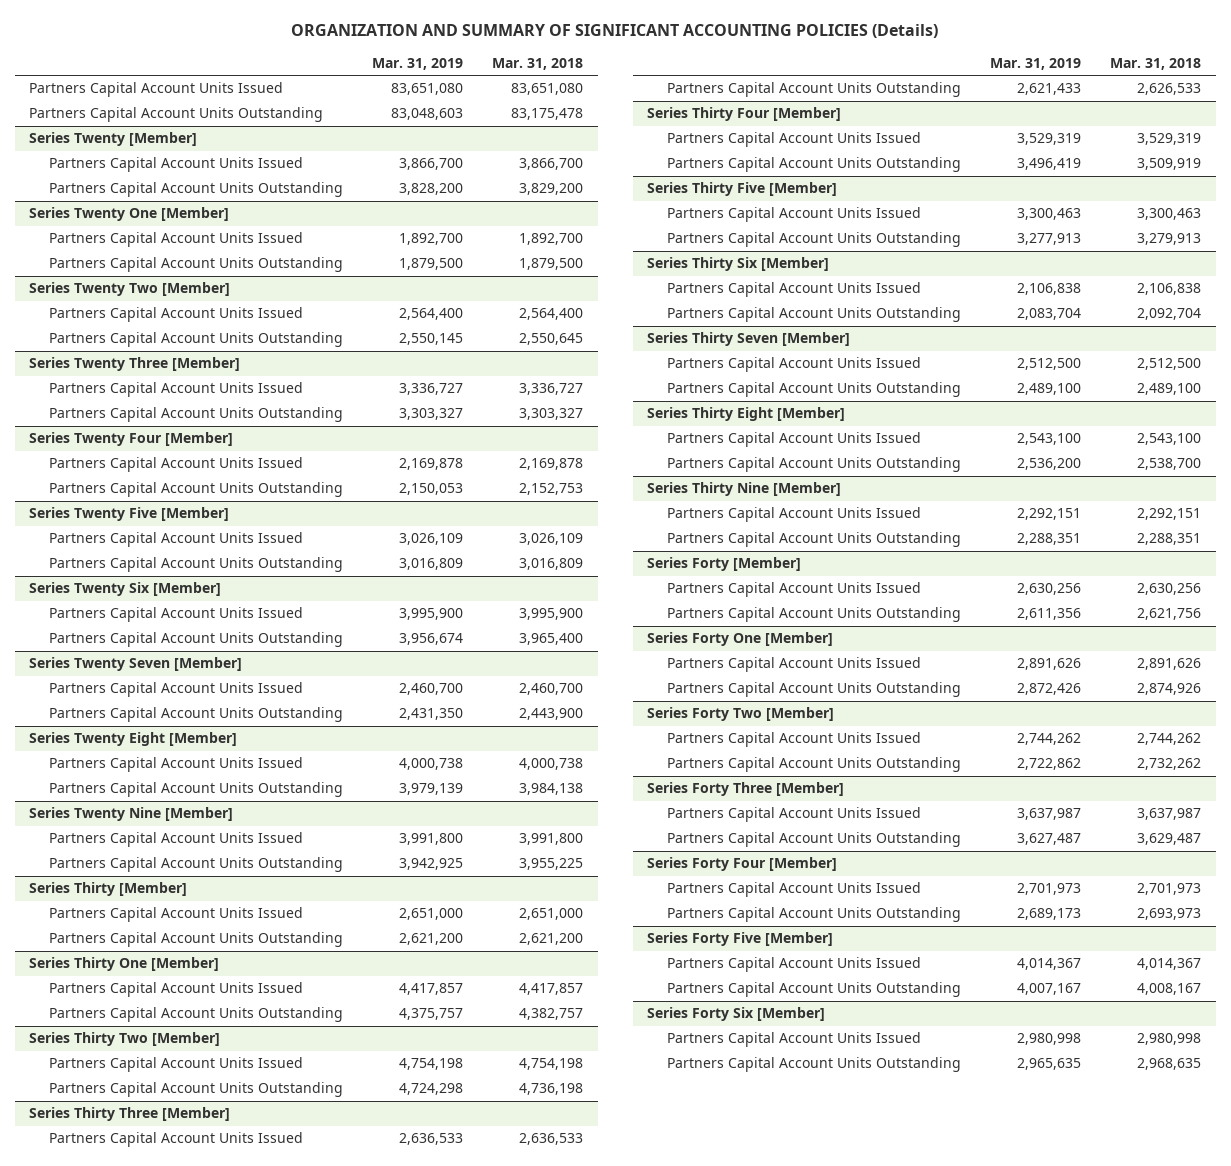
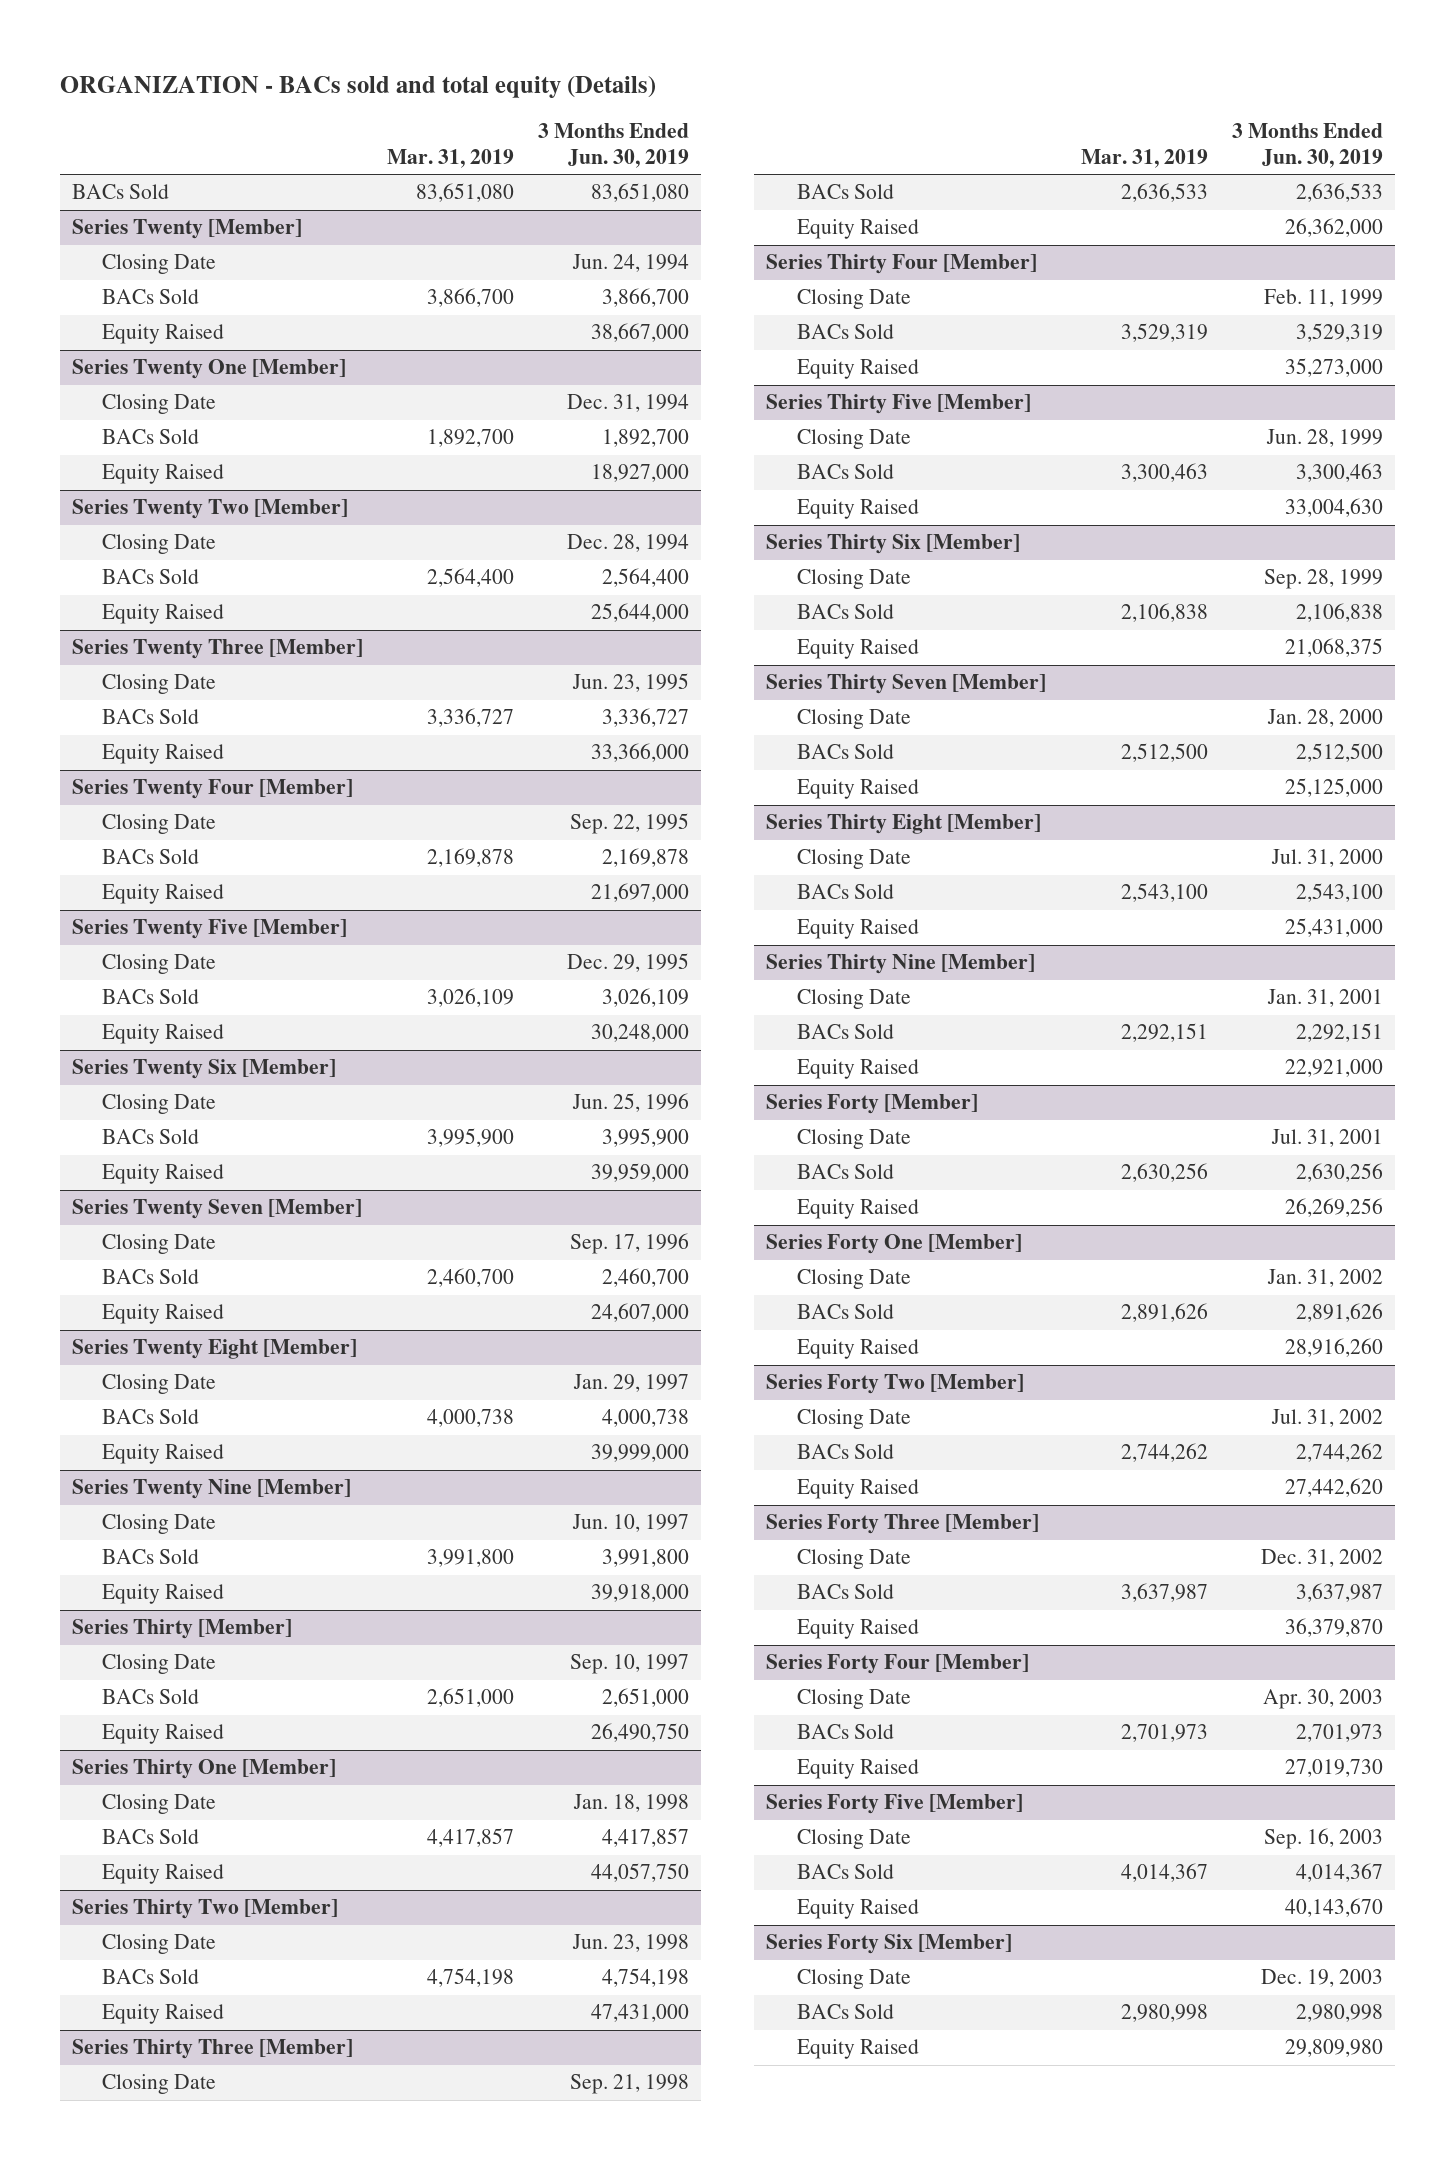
- ORGANIZATION AND SUMMARY OF SIGNIFICANT ACCOUNTING POLICIES (Details)
+ ORGANIZATION - BACs sold and total equity (Details)
- | Mar. 31, 2019 | Mar. 31, 2018
+ | Mar. 31, 2019 | 3 Months Ended Jun. 30, 2019
- Partners Capital Account Units Issued | 83,651,080 | 83,651,080
- Partners Capital Account Units Outstanding | 83,048,603 | 83,175,478
+ BACs Sold | 83,651,080 | 83,651,080
@ Series Twenty [Member]
- Partners Capital Account Units Issued | 3,866,700 | 3,866,700
- Partners Capital Account Units Outstanding | 3,828,200 | 3,829,200
+ Closing Date | | Jun. 24, 1994
+ BACs Sold | 3,866,700 | 3,866,700
+ Equity Raised | | 38,667,000
@ Series Twenty One [Member]
- Partners Capital Account Units Issued | 1,892,700 | 1,892,700
- Partners Capital Account Units Outstanding | 1,879,500 | 1,879,500
+ Closing Date | | Dec. 31, 1994
+ BACs Sold | 1,892,700 | 1,892,700
+ Equity Raised | | 18,927,000
@ Series Twenty Two [Member]
- Partners Capital Account Units Issued | 2,564,400 | 2,564,400
- Partners Capital Account Units Outstanding | 2,550,145 | 2,550,645
+ Closing Date | | Dec. 28, 1994
+ BACs Sold | 2,564,400 | 2,564,400
+ Equity Raised | | 25,644,000
@ Series Twenty Three [Member]
- Partners Capital Account Units Issued | 3,336,727 | 3,336,727
- Partners Capital Account Units Outstanding | 3,303,327 | 3,303,327
+ Closing Date | | Jun. 23, 1995
+ BACs Sold | 3,336,727 | 3,336,727
+ Equity Raised | | 33,366,000
@ Series Twenty Four [Member]
- Partners Capital Account Units Issued | 2,169,878 | 2,169,878
- Partners Capital Account Units Outstanding | 2,150,053 | 2,152,753
+ Closing Date | | Sep. 22, 1995
+ BACs Sold | 2,169,878 | 2,169,878
+ Equity Raised | | 21,697,000
@ Series Twenty Five [Member]
- Partners Capital Account Units Issued | 3,026,109 | 3,026,109
- Partners Capital Account Units Outstanding | 3,016,809 | 3,016,809
+ Closing Date | | Dec. 29, 1995
+ BACs Sold | 3,026,109 | 3,026,109
+ Equity Raised | | 30,248,000
@ Series Twenty Six [Member]
- Partners Capital Account Units Issued | 3,995,900 | 3,995,900
- Partners Capital Account Units Outstanding | 3,956,674 | 3,965,400
+ Closing Date | | Jun. 25, 1996
+ BACs Sold | 3,995,900 | 3,995,900
+ Equity Raised | | 39,959,000
@ Series Twenty Seven [Member]
- Partners Capital Account Units Issued | 2,460,700 | 2,460,700
- Partners Capital Account Units Outstanding | 2,431,350 | 2,443,900
+ Closing Date | | Sep. 17, 1996
+ BACs Sold | 2,460,700 | 2,460,700
+ Equity Raised | | 24,607,000
@ Series Twenty Eight [Member]
- Partners Capital Account Units Issued | 4,000,738 | 4,000,738
- Partners Capital Account Units Outstanding | 3,979,139 | 3,984,138
+ Closing Date | | Jan. 29, 1997
+ BACs Sold | 4,000,738 | 4,000,738
+ Equity Raised | | 39,999,000
@ Series Twenty Nine [Member]
- Partners Capital Account Units Issued | 3,991,800 | 3,991,800
- Partners Capital Account Units Outstanding | 3,942,925 | 3,955,225
+ Closing Date | | Jun. 10, 1997
+ BACs Sold | 3,991,800 | 3,991,800
+ Equity Raised | | 39,918,000
@ Series Thirty [Member]
- Partners Capital Account Units Issued | 2,651,000 | 2,651,000
- Partners Capital Account Units Outstanding | 2,621,200 | 2,621,200
+ Closing Date | | Sep. 10, 1997
+ BACs Sold | 2,651,000 | 2,651,000
+ Equity Raised | | 26,490,750
@ Series Thirty One [Member]
- Partners Capital Account Units Issued | 4,417,857 | 4,417,857
- Partners Capital Account Units Outstanding | 4,375,757 | 4,382,757
+ Closing Date | | Jan. 18, 1998
+ BACs Sold | 4,417,857 | 4,417,857
+ Equity Raised | | 44,057,750
@ Series Thirty Two [Member]
- Partners Capital Account Units Issued | 4,754,198 | 4,754,198
- Partners Capital Account Units Outstanding | 4,724,298 | 4,736,198
+ Closing Date | | Jun. 23, 1998
+ BACs Sold | 4,754,198 | 4,754,198
+ Equity Raised | | 47,431,000
@ Series Thirty Three [Member]
- Partners Capital Account Units Issued | 2,636,533 | 2,636,533
- Partners Capital Account Units Outstanding | 2,621,433 | 2,626,533
+ Closing Date | | Sep. 21, 1998
+ BACs Sold | 2,636,533 | 2,636,533
+ Equity Raised | | 26,362,000
@ Series Thirty Four [Member]
- Partners Capital Account Units Issued | 3,529,319 | 3,529,319
- Partners Capital Account Units Outstanding | 3,496,419 | 3,509,919
+ Closing Date | | Feb. 11, 1999
+ BACs Sold | 3,529,319 | 3,529,319
+ Equity Raised | | 35,273,000
@ Series Thirty Five [Member]
- Partners Capital Account Units Issued | 3,300,463 | 3,300,463
- Partners Capital Account Units Outstanding | 3,277,913 | 3,279,913
+ Closing Date | | Jun. 28, 1999
+ BACs Sold | 3,300,463 | 3,300,463
+ Equity Raised | | 33,004,630
@ Series Thirty Six [Member]
- Partners Capital Account Units Issued | 2,106,838 | 2,106,838
- Partners Capital Account Units Outstanding | 2,083,704 | 2,092,704
+ Closing Date | | Sep. 28, 1999
+ BACs Sold | 2,106,838 | 2,106,838
+ Equity Raised | | 21,068,375
@ Series Thirty Seven [Member]
- Partners Capital Account Units Issued | 2,512,500 | 2,512,500
- Partners Capital Account Units Outstanding | 2,489,100 | 2,489,100
+ Closing Date | | Jan. 28, 2000
+ BACs Sold | 2,512,500 | 2,512,500
+ Equity Raised | | 25,125,000
@ Series Thirty Eight [Member]
- Partners Capital Account Units Issued | 2,543,100 | 2,543,100
- Partners Capital Account Units Outstanding | 2,536,200 | 2,538,700
+ Closing Date | | Jul. 31, 2000
+ BACs Sold | 2,543,100 | 2,543,100
+ Equity Raised | | 25,431,000
@ Series Thirty Nine [Member]
- Partners Capital Account Units Issued | 2,292,151 | 2,292,151
- Partners Capital Account Units Outstanding | 2,288,351 | 2,288,351
+ Closing Date | | Jan. 31, 2001
+ BACs Sold | 2,292,151 | 2,292,151
+ Equity Raised | | 22,921,000
@ Series Forty [Member]
- Partners Capital Account Units Issued | 2,630,256 | 2,630,256
- Partners Capital Account Units Outstanding | 2,611,356 | 2,621,756
+ Closing Date | | Jul. 31, 2001
+ BACs Sold | 2,630,256 | 2,630,256
+ Equity Raised | | 26,269,256
@ Series Forty One [Member]
- Partners Capital Account Units Issued | 2,891,626 | 2,891,626
- Partners Capital Account Units Outstanding | 2,872,426 | 2,874,926
+ Closing Date | | Jan. 31, 2002
+ BACs Sold | 2,891,626 | 2,891,626
+ Equity Raised | | 28,916,260
@ Series Forty Two [Member]
- Partners Capital Account Units Issued | 2,744,262 | 2,744,262
- Partners Capital Account Units Outstanding | 2,722,862 | 2,732,262
+ Closing Date | | Jul. 31, 2002
+ BACs Sold | 2,744,262 | 2,744,262
+ Equity Raised | | 27,442,620
@ Series Forty Three [Member]
- Partners Capital Account Units Issued | 3,637,987 | 3,637,987
- Partners Capital Account Units Outstanding | 3,627,487 | 3,629,487
+ Closing Date | | Dec. 31, 2002
+ BACs Sold | 3,637,987 | 3,637,987
+ Equity Raised | | 36,379,870
@ Series Forty Four [Member]
- Partners Capital Account Units Issued | 2,701,973 | 2,701,973
- Partners Capital Account Units Outstanding | 2,689,173 | 2,693,973
+ Closing Date | | Apr. 30, 2003
+ BACs Sold | 2,701,973 | 2,701,973
+ Equity Raised | | 27,019,730
@ Series Forty Five [Member]
- Partners Capital Account Units Issued | 4,014,367 | 4,014,367
- Partners Capital Account Units Outstanding | 4,007,167 | 4,008,167
+ Closing Date | | Sep. 16, 2003
+ BACs Sold | 4,014,367 | 4,014,367
+ Equity Raised | | 40,143,670
@ Series Forty Six [Member]
- Partners Capital Account Units Issued | 2,980,998 | 2,980,998
- Partners Capital Account Units Outstanding | 2,965,635 | 2,968,635
+ Closing Date | | Dec. 19, 2003
+ BACs Sold | 2,980,998 | 2,980,998
+ Equity Raised | | 29,809,980

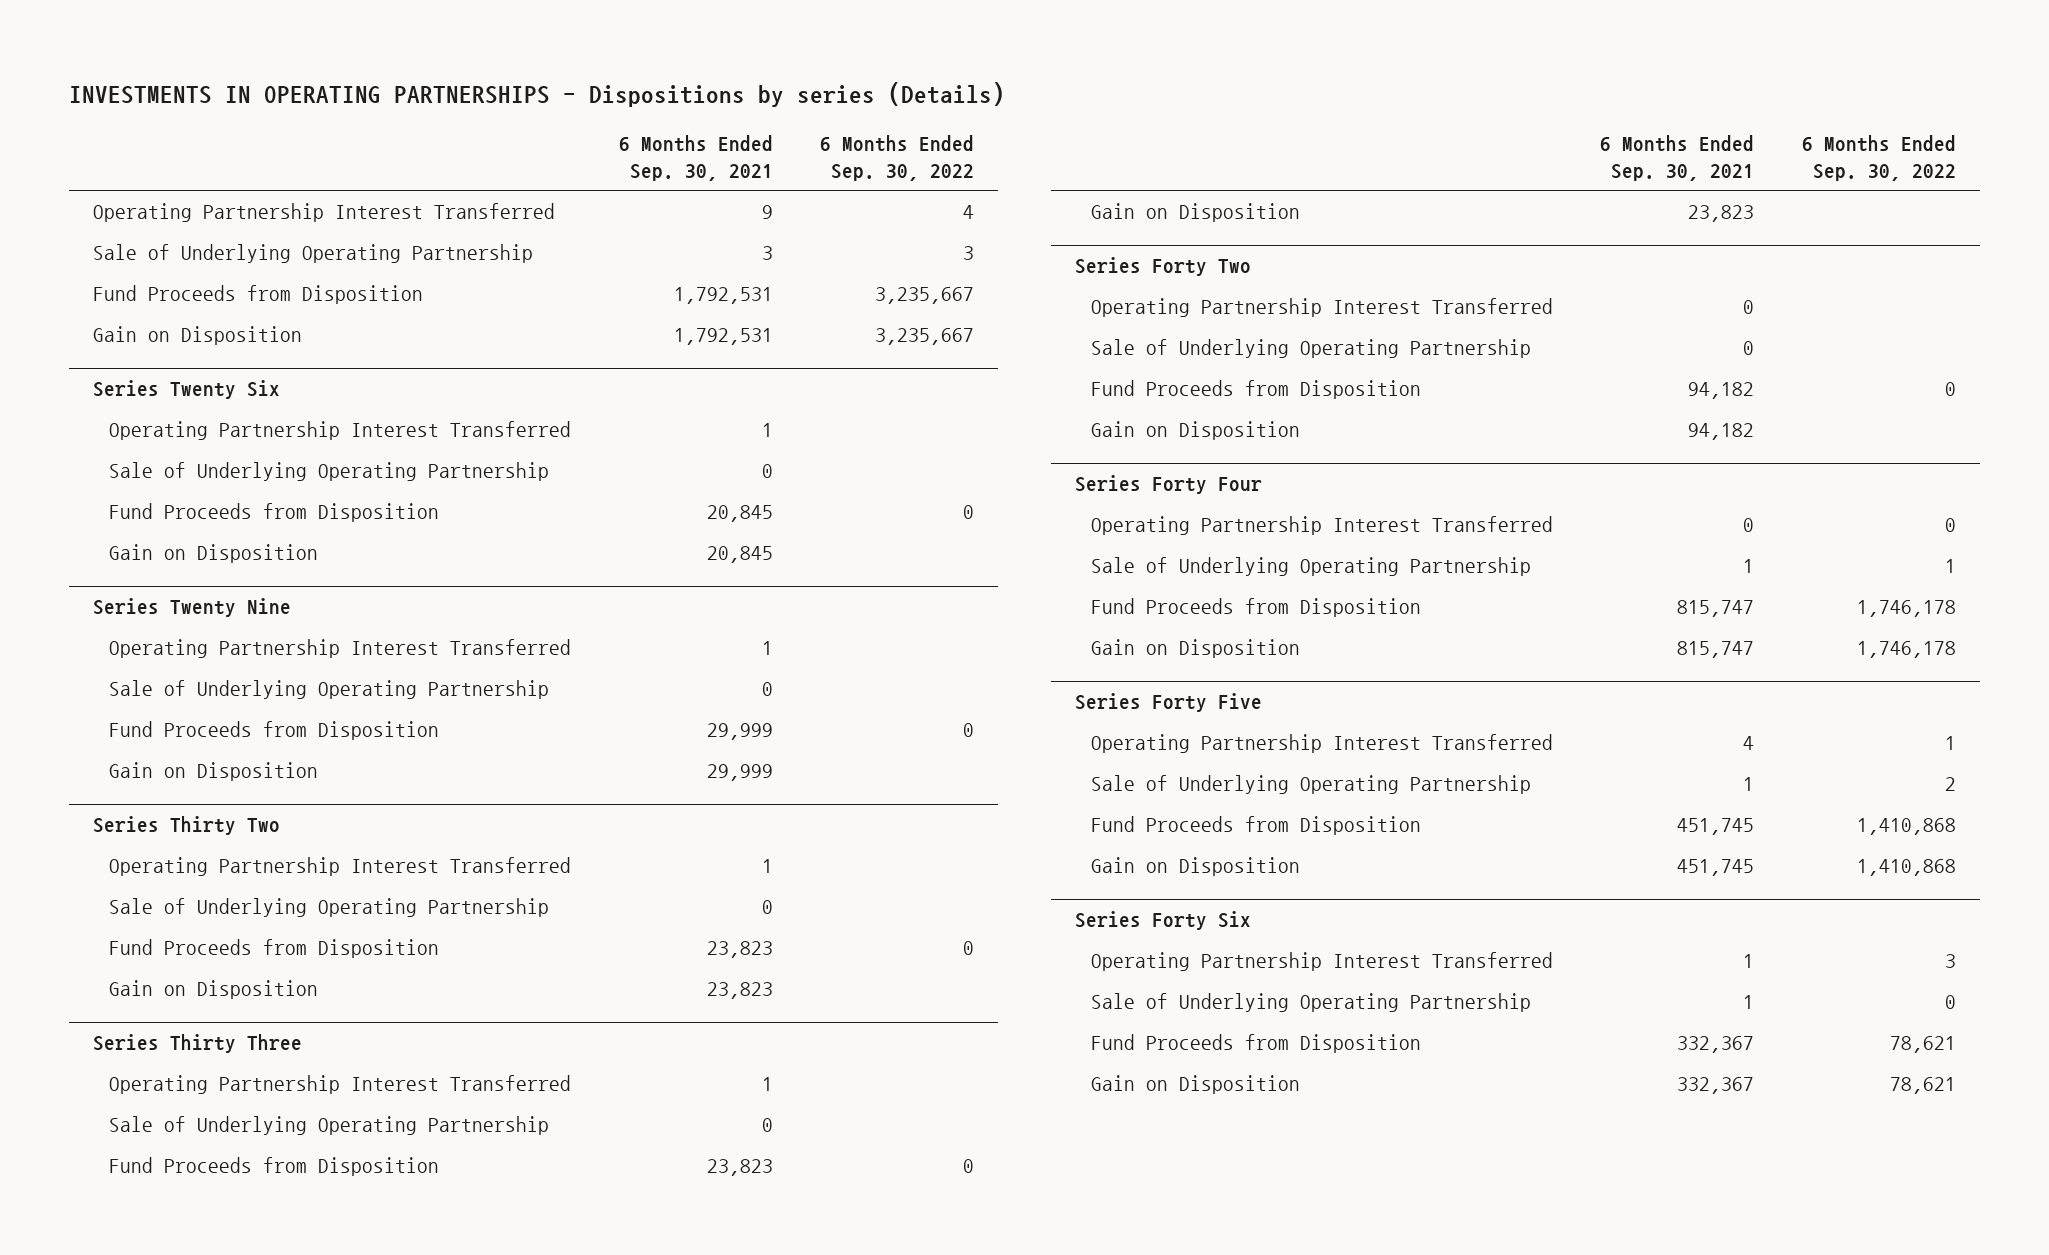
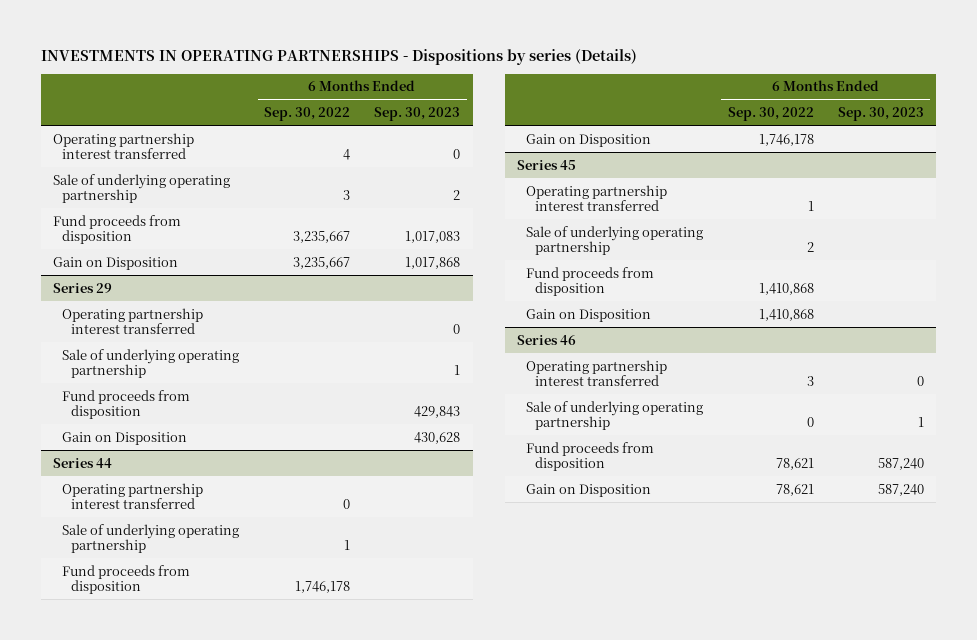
- | 6 Months Ended Sep. 30, 2021 | 6 Months Ended Sep. 30, 2022
+ | 6 Months Ended Sep. 30, 2022 | 6 Months Ended Sep. 30, 2023
- Operating Partnership Interest Transferred | 9 | 4
- Sale of Underlying Operating Partnership | 3 | 3
- Fund Proceeds from Disposition | 1,792,531 | 3,235,667
+ Operating partnership interest transferred | 4 | 0
+ Sale of underlying operating partnership | 3 | 2
+ Fund proceeds from disposition | 3,235,667 | 1,017,083
- Series Twenty Six
- Operating Partnership Interest Transferred | 1 |
- Sale of Underlying Operating Partnership | 0 |
- Fund Proceeds from Disposition | 20,845 | 0
- Gain on Disposition | 20,845 |
- Series Twenty Nine
- Operating Partnership Interest Transferred | 1 |
- Sale of Underlying Operating Partnership | 0 |
- Fund Proceeds from Disposition | 29,999 | 0
+ Series 29
+ Operating partnership interest transferred | | 0
+ Sale of underlying operating partnership | | 1
+ Fund proceeds from disposition | | 429,843
- Series Thirty Two
- Operating Partnership Interest Transferred | 1 |
- Sale of Underlying Operating Partnership | 0 |
- Fund Proceeds from Disposition | 23,823 | 0
- Gain on Disposition | 23,823 |
- Series Thirty Three
- Operating Partnership Interest Transferred | 1 |
- Sale of Underlying Operating Partnership | 0 |
- Fund Proceeds from Disposition | 23,823 | 0
- Gain on Disposition | 23,823 |
- Series Forty Two
- Operating Partnership Interest Transferred | 0 |
- Sale of Underlying Operating Partnership | 0 |
- Fund Proceeds from Disposition | 94,182 | 0
- Gain on Disposition | 94,182 |
- Series Forty Four
- Operating Partnership Interest Transferred | 0 | 0
- Sale of Underlying Operating Partnership | 1 | 1
- Fund Proceeds from Disposition | 815,747 | 1,746,178
+ Series 44
+ Operating partnership interest transferred | 0 |
+ Sale of underlying operating partnership | 1 |
+ Fund proceeds from disposition | 1,746,178 |
- Series Forty Five
- Operating Partnership Interest Transferred | 4 | 1
- Sale of Underlying Operating Partnership | 1 | 2
- Fund Proceeds from Disposition | 451,745 | 1,410,868
+ Series 45
+ Operating partnership interest transferred | 1 |
+ Sale of underlying operating partnership | 2 |
+ Fund proceeds from disposition | 1,410,868 |
- Series Forty Six
- Operating Partnership Interest Transferred | 1 | 3
- Sale of Underlying Operating Partnership | 1 | 0
- Fund Proceeds from Disposition | 332,367 | 78,621
+ Series 46
+ Operating partnership interest transferred | 3 | 0
+ Sale of underlying operating partnership | 0 | 1
+ Fund proceeds from disposition | 78,621 | 587,240

